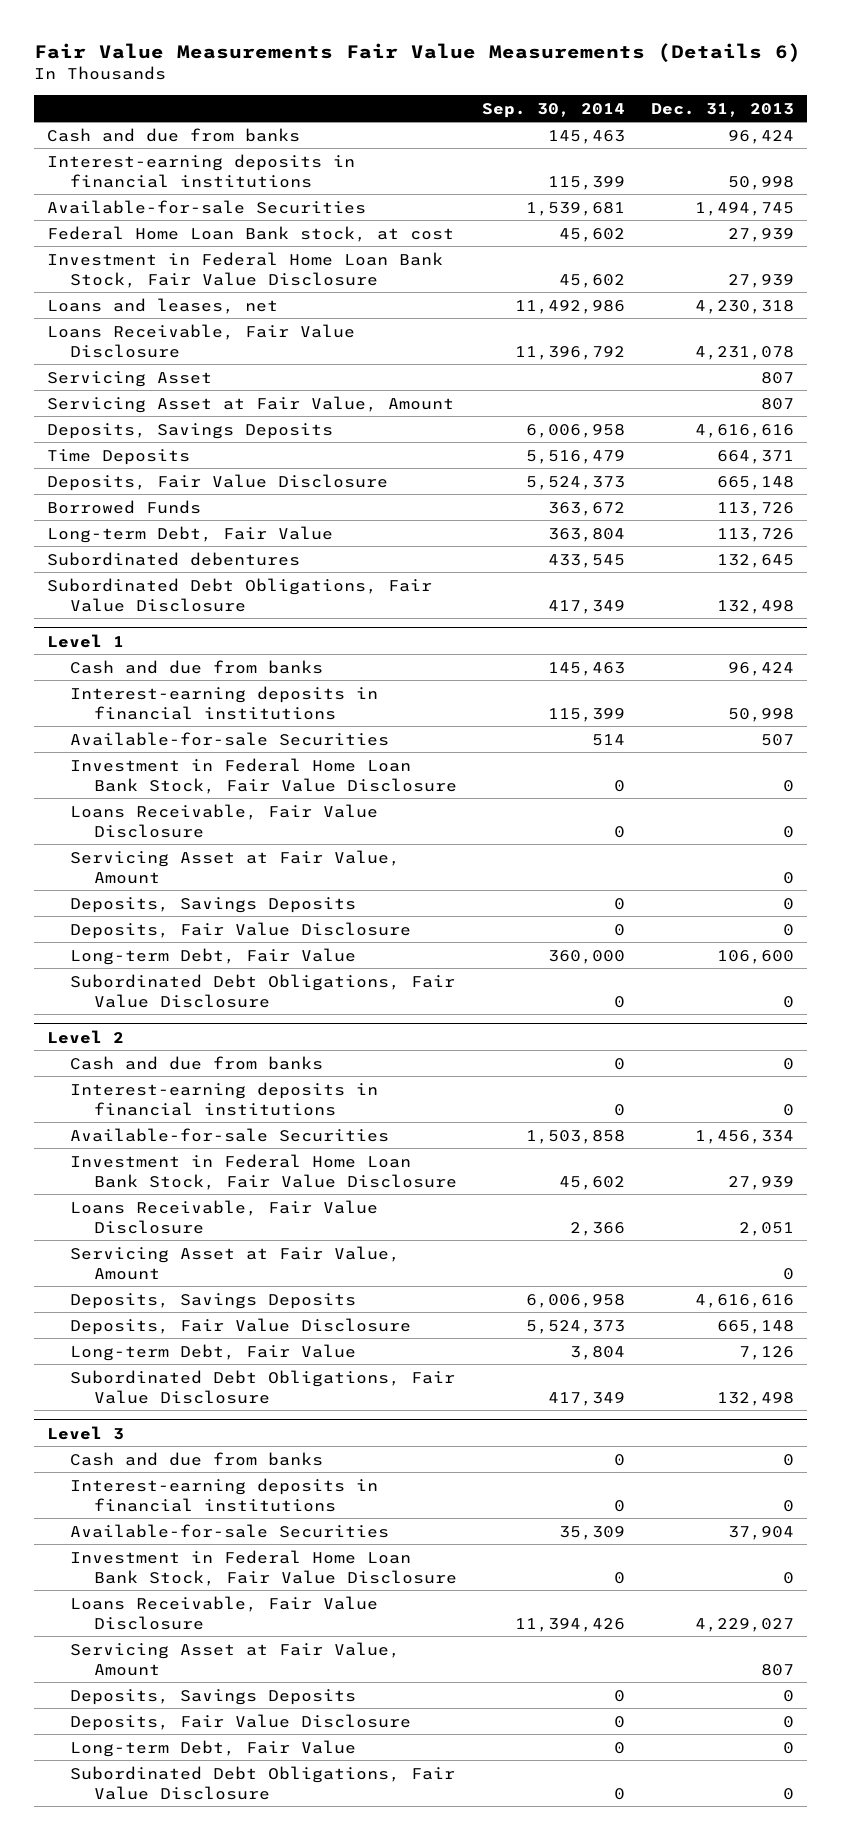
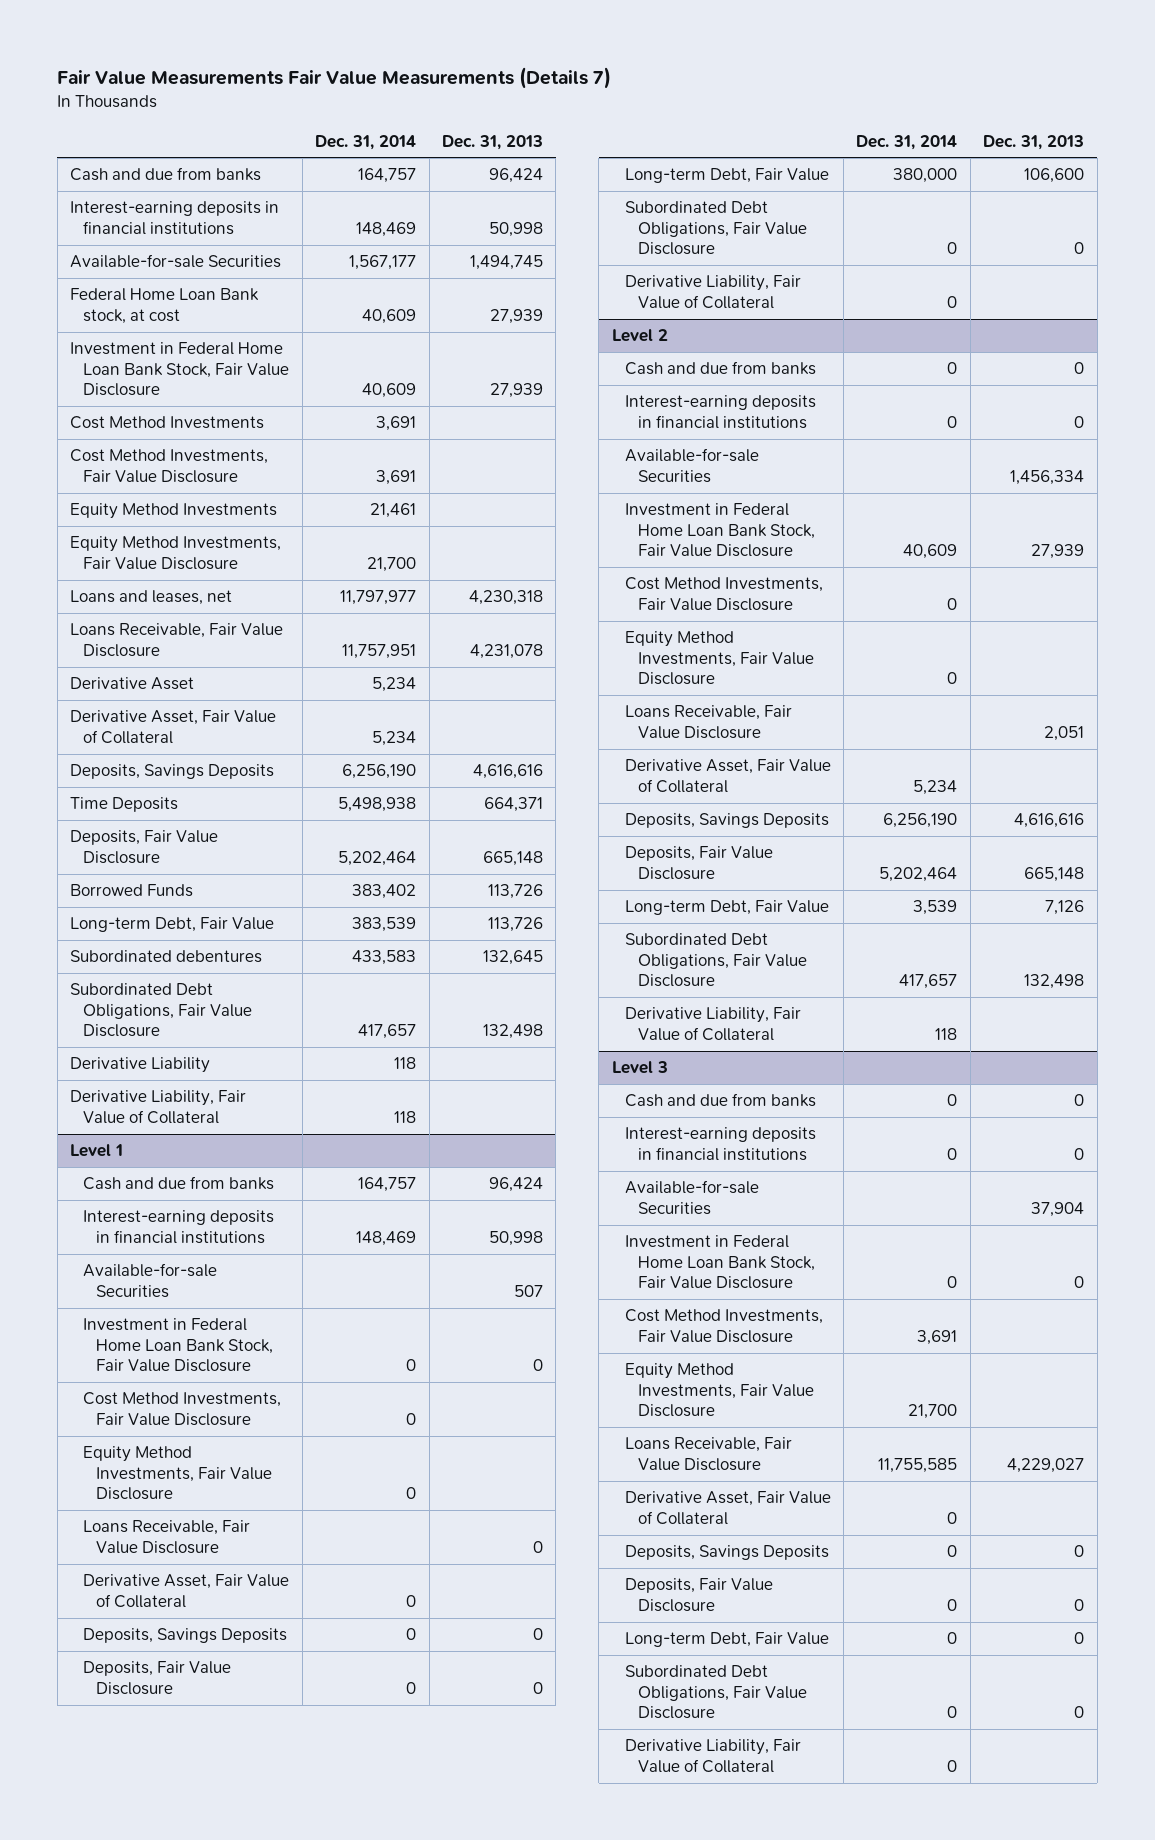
- Fair Value Measurements Fair Value Measurements (Details 6)
+ Fair Value Measurements Fair Value Measurements (Details 7)
- | Sep. 30, 2014 | Dec. 31, 2013
+ | Dec. 31, 2014 | Dec. 31, 2013
+ Cost Method Investments | 3,691 |
+ Cost Method Investments, Fair Value Disclosure | 3,691 |
+ Equity Method Investments | 21,461 |
+ Equity Method Investments, Fair Value Disclosure | 21,700 |
- Servicing Asset | | 807
- Servicing Asset at Fair Value, Amount | | 807
+ Derivative Asset | 5,234 |
+ Derivative Asset, Fair Value of Collateral | 5,234 |
+ Derivative Liability | 118 |
+ Derivative Liability, Fair Value of Collateral | 118 |
@ Level 1
+ Cost Method Investments, Fair Value Disclosure | 0 |
+ Equity Method Investments, Fair Value Disclosure | 0 |
- Servicing Asset at Fair Value, Amount | | 0
+ Derivative Asset, Fair Value of Collateral | 0 |
+ Derivative Liability, Fair Value of Collateral | 0 |
@ Level 2
+ Cost Method Investments, Fair Value Disclosure | 0 |
+ Equity Method Investments, Fair Value Disclosure | 0 |
- Servicing Asset at Fair Value, Amount | | 0
+ Derivative Asset, Fair Value of Collateral | 5,234 |
+ Derivative Liability, Fair Value of Collateral | 118 |
@ Level 3
+ Cost Method Investments, Fair Value Disclosure | 3,691 |
+ Equity Method Investments, Fair Value Disclosure | 21,700 |
- Servicing Asset at Fair Value, Amount | | 807
+ Derivative Asset, Fair Value of Collateral | 0 |
+ Derivative Liability, Fair Value of Collateral | 0 |

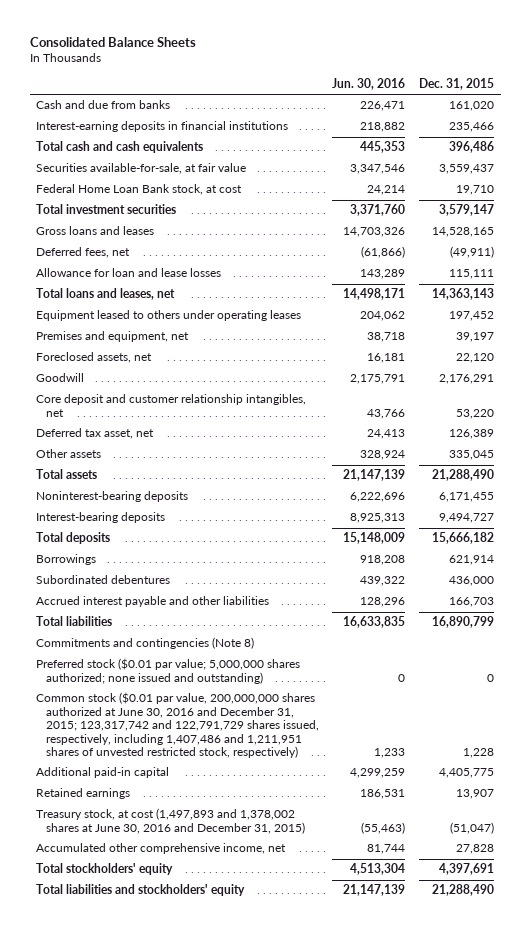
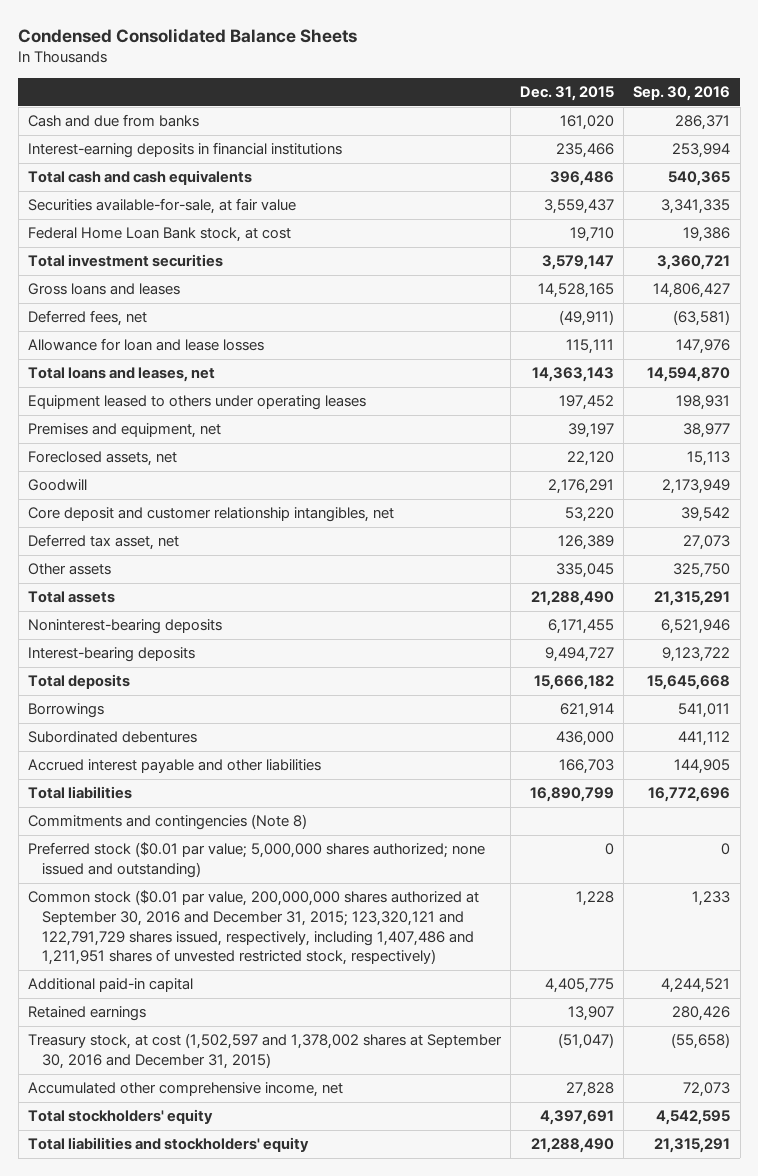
- Consolidated Balance Sheets
+ Condensed Consolidated Balance Sheets
- | Jun. 30, 2016 | Dec. 31, 2015
+ | Dec. 31, 2015 | Sep. 30, 2016
- Common stock ($0.01 par value, 200,000,000 shares authorized at June 30, 2016 and December 31, 2015; 123,317,742 and 122,791,729 shares issued, respectively, including 1,407,486 and 1,211,951 shares of unvested restricted stock, respectively) | 1,233 | 1,228
+ Common stock ($0.01 par value, 200,000,000 shares authorized at September 30, 2016 and December 31, 2015; 123,320,121 and 122,791,729 shares issued, respectively, including 1,407,486 and 1,211,951 shares of unvested restricted stock, respectively) | 1,228 | 1,233
- Treasury stock, at cost (1,497,893 and 1,378,002 shares at June 30, 2016 and December 31, 2015) | (55,463) | (51,047)
+ Treasury stock, at cost (1,502,597 and 1,378,002 shares at September 30, 2016 and December 31, 2015) | (51,047) | (55,658)

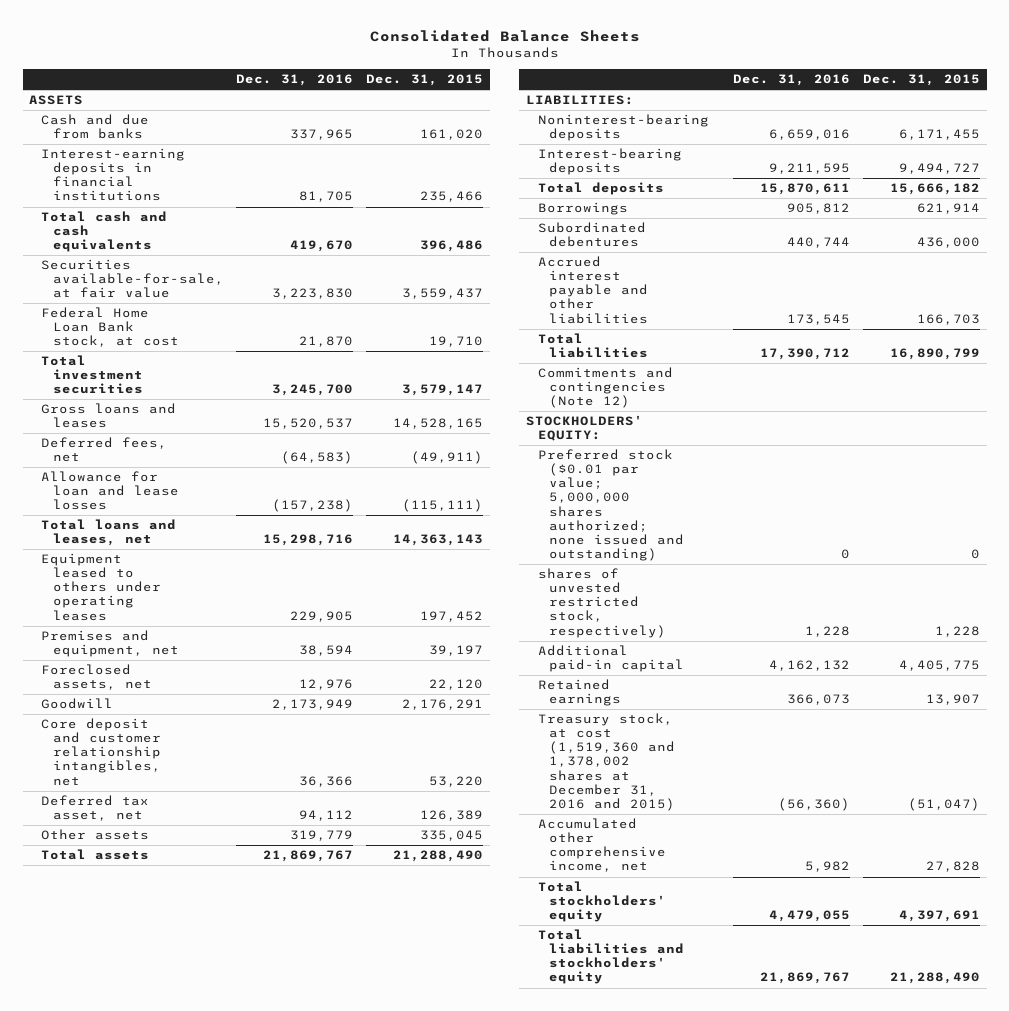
- Condensed Consolidated Balance Sheets
+ Consolidated Balance Sheets
- | Dec. 31, 2015 | Sep. 30, 2016
+ | Dec. 31, 2016 | Dec. 31, 2015
+ ASSETS
- Allowance for loan and lease losses | 115,111 | 147,976
+ Allowance for loan and lease losses | (157,238) | (115,111)
+ LIABILITIES:
- Commitments and contingencies (Note 8)
+ Commitments and contingencies (Note 12)
+ STOCKHOLDERS' EQUITY:
- Common stock ($0.01 par value, 200,000,000 shares authorized at September 30, 2016 and December 31, 2015; 123,320,121 and 122,791,729 shares issued, respectively, including 1,407,486 and 1,211,951 shares of unvested restricted stock, respectively) | 1,228 | 1,233
+ shares of unvested restricted stock, respectively) | 1,228 | 1,228
- Treasury stock, at cost (1,502,597 and 1,378,002 shares at September 30, 2016 and December 31, 2015) | (51,047) | (55,658)
+ Treasury stock, at cost (1,519,360 and 1,378,002 shares at December 31, 2016 and 2015) | (56,360) | (51,047)

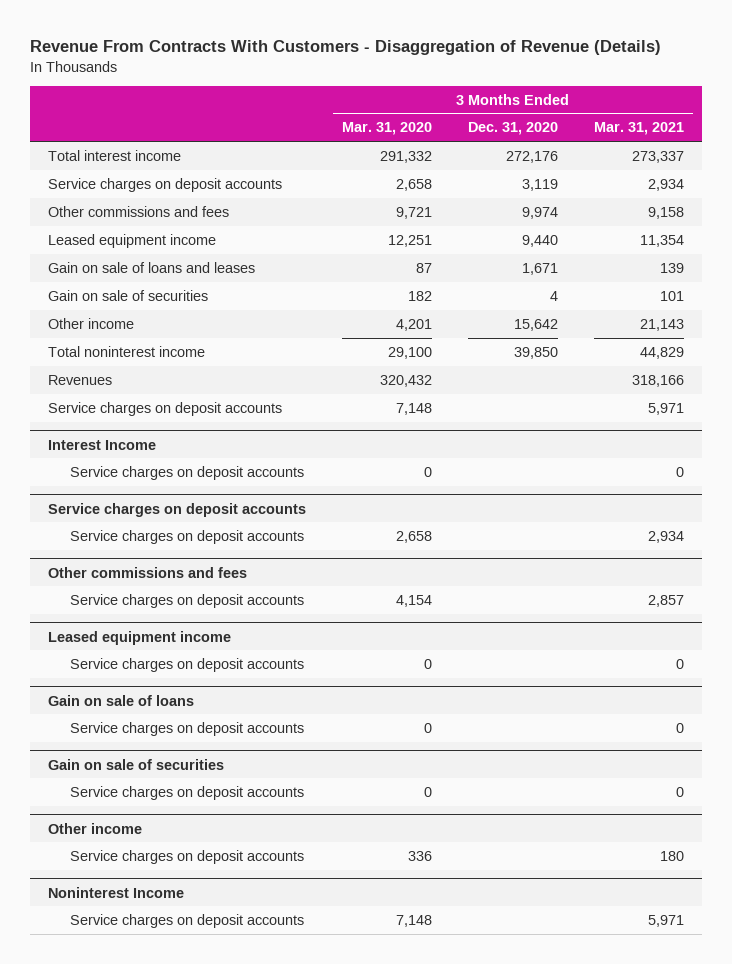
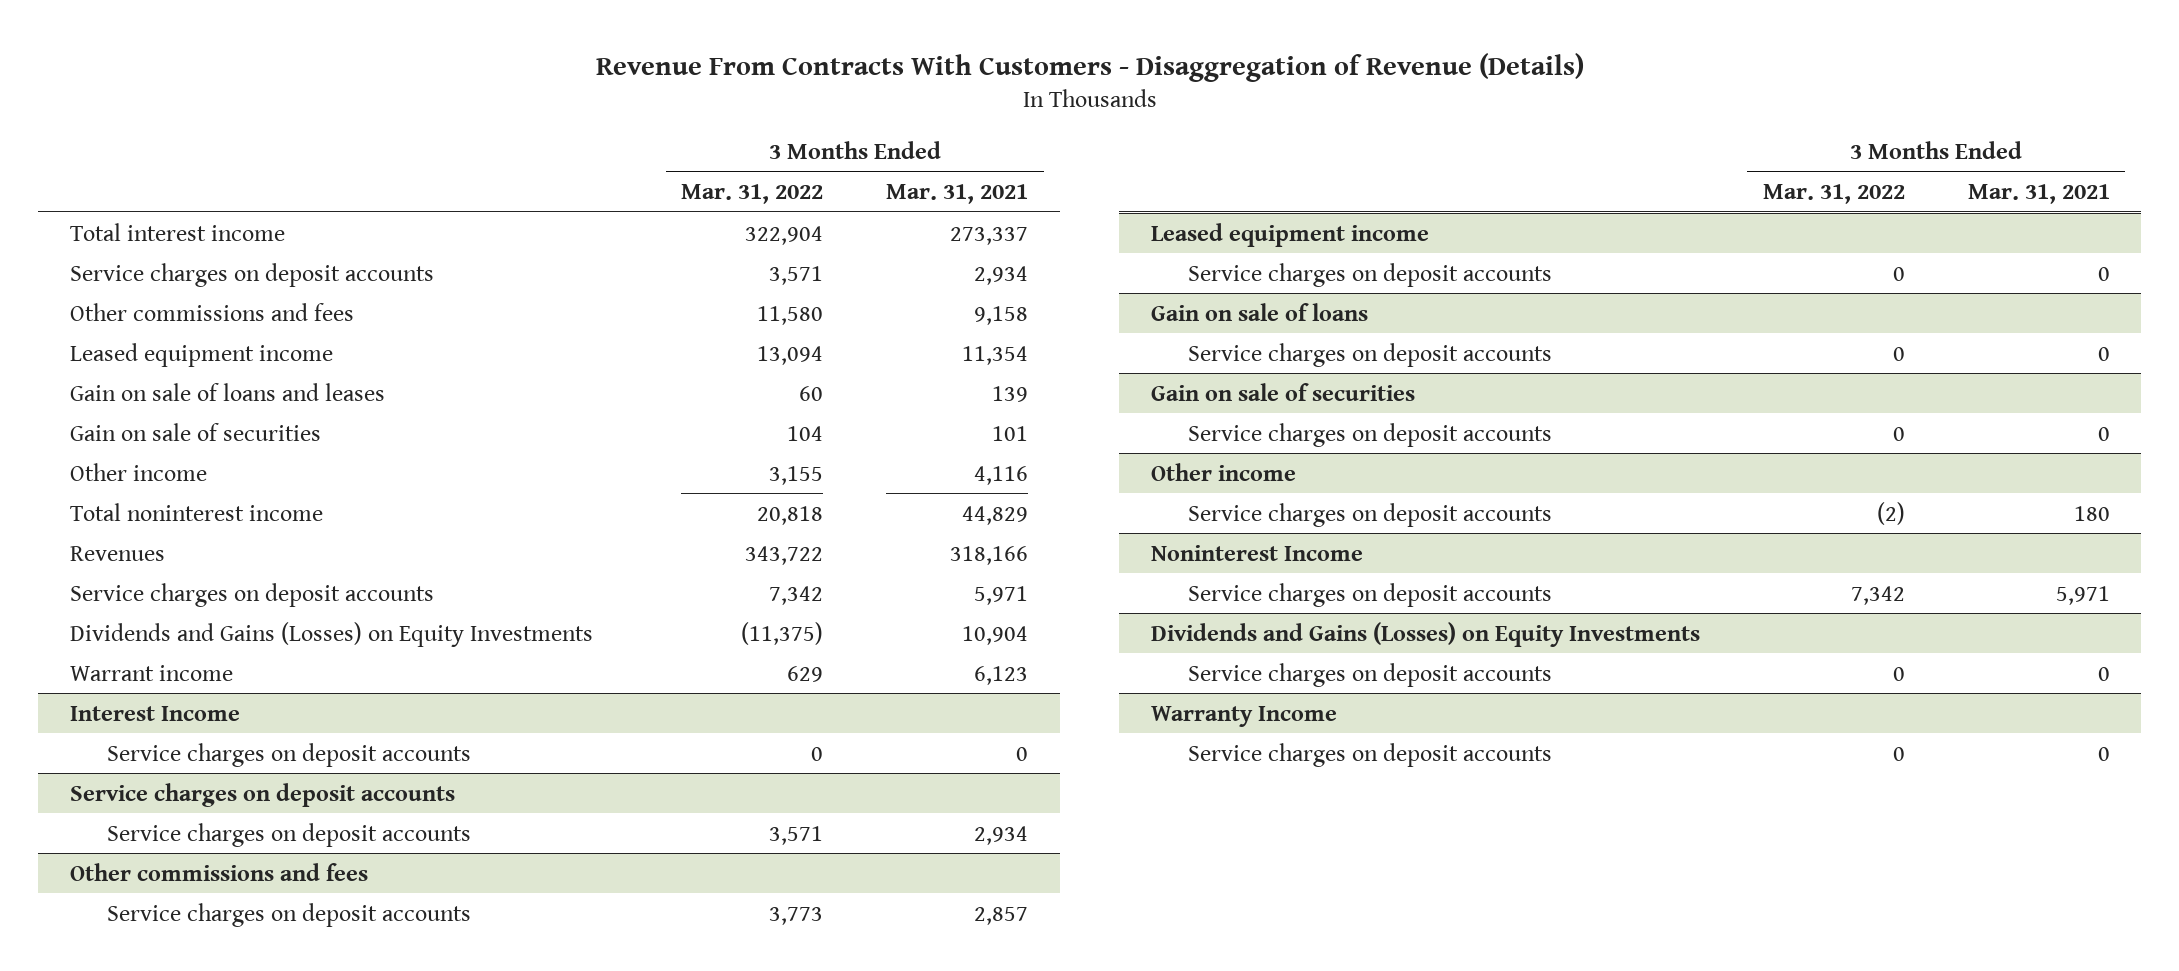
- | 3 Months Ended Mar. 31, 2020 | 3 Months Ended Dec. 31, 2020 | 3 Months Ended Mar. 31, 2021
+ | 3 Months Ended Mar. 31, 2022 | 3 Months Ended Mar. 31, 2021
- Other income | 4,201 | 15,642 | 21,143
+ Other income | 3,155 | 4,116
+ Dividends and Gains (Losses) on Equity Investments | (11,375) | 10,904
+ Warrant income | 629 | 6,123
+ Dividends and Gains (Losses) on Equity Investments
+ Service charges on deposit accounts | 0 | 0
+ Warranty Income
+ Service charges on deposit accounts | 0 | 0

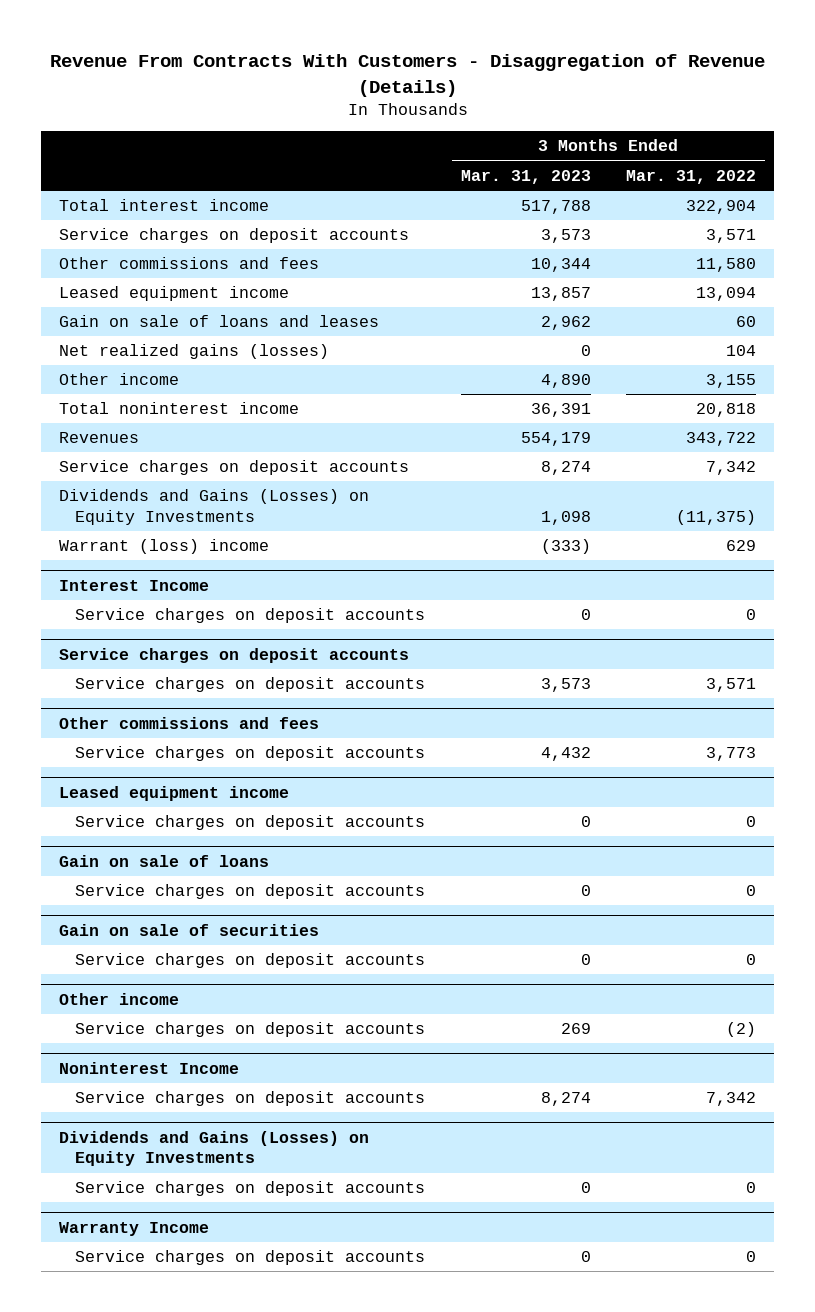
- | 3 Months Ended Mar. 31, 2022 | 3 Months Ended Mar. 31, 2021
+ | 3 Months Ended Mar. 31, 2023 | 3 Months Ended Mar. 31, 2022
- Gain on sale of securities | 104 | 101
+ Net realized gains (losses) | 0 | 104
- Warrant income | 629 | 6,123
+ Warrant (loss) income | (333) | 629

